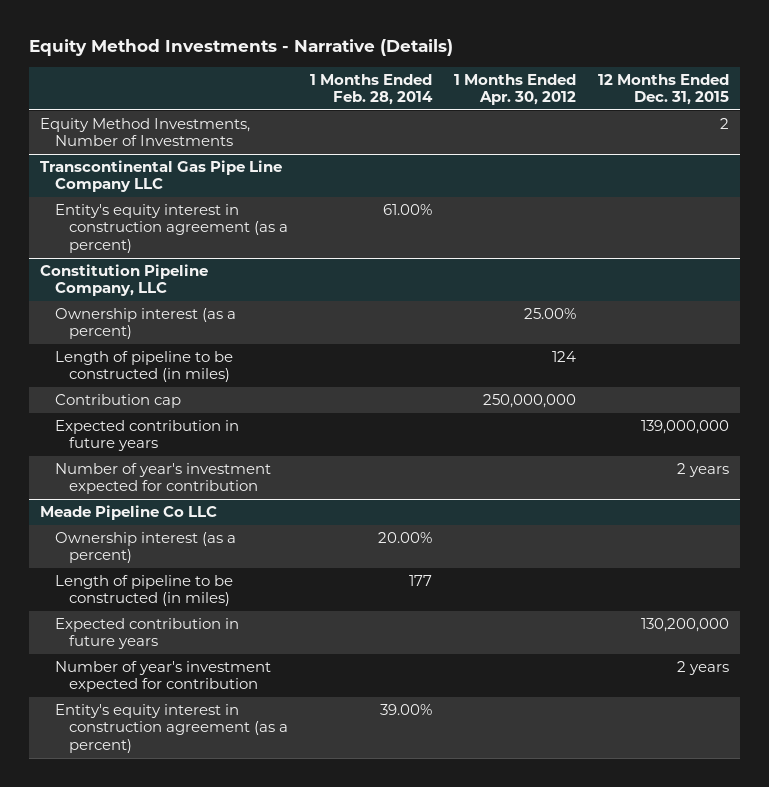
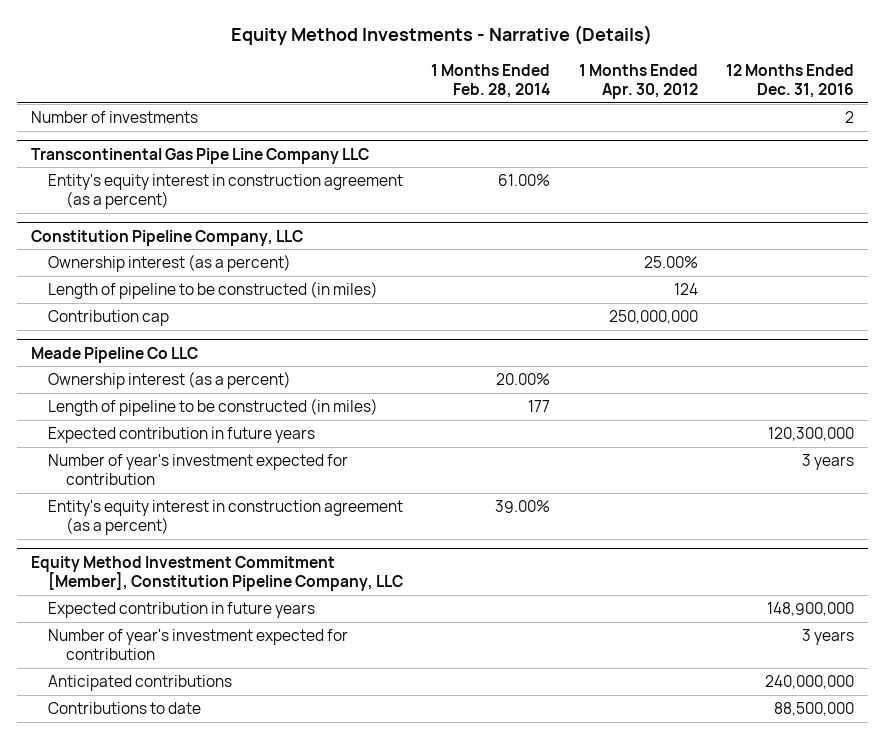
- | 1 Months Ended Feb. 28, 2014 | 1 Months Ended Apr. 30, 2012 | 12 Months Ended Dec. 31, 2015
+ | 1 Months Ended Feb. 28, 2014 | 1 Months Ended Apr. 30, 2012 | 12 Months Ended Dec. 31, 2016
- Equity Method Investments, Number of Investments | | | 2
+ Number of investments | | | 2
@ Constitution Pipeline Company, LLC
- Expected contribution in future years | | | 139,000,000
- Number of year's investment expected for contribution | | | 2 years
+ Equity Method Investment Commitment [Member], Constitution Pipeline Company, LLC
+ Expected contribution in future years | | | 148,900,000
+ Number of year's investment expected for contribution | | | 3 years
+ Anticipated contributions | | | 240,000,000
+ Contributions to date | | | 88,500,000

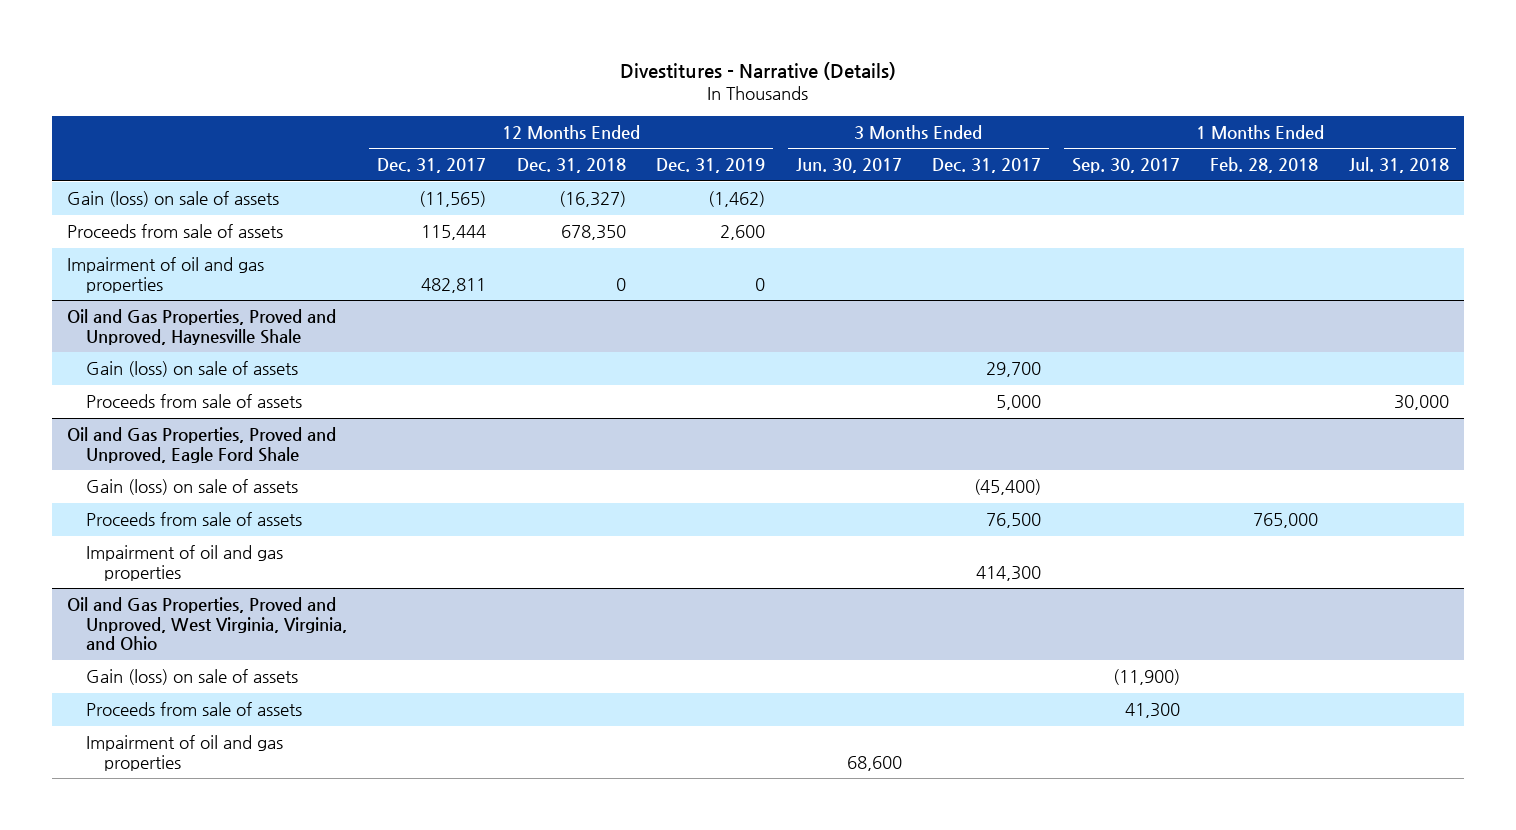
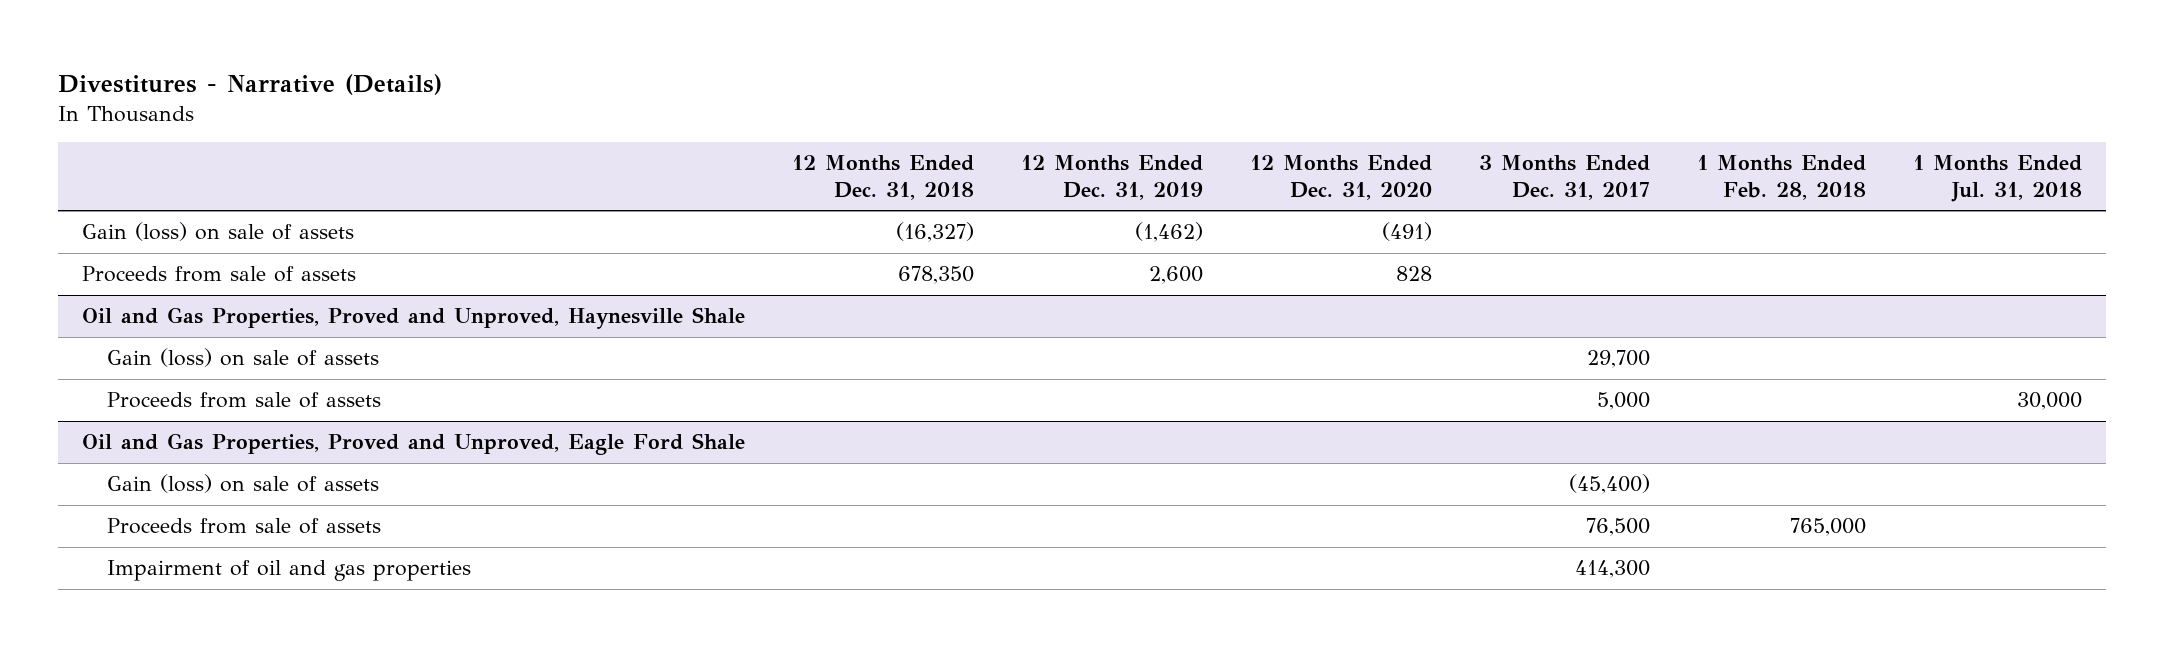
- | 12 Months Ended Dec. 31, 2017 | 12 Months Ended Dec. 31, 2018 | 12 Months Ended Dec. 31, 2019 | 3 Months Ended Jun. 30, 2017 | 3 Months Ended Dec. 31, 2017 | 1 Months Ended Sep. 30, 2017 | 1 Months Ended Feb. 28, 2018 | 1 Months Ended Jul. 31, 2018
+ | 12 Months Ended Dec. 31, 2018 | 12 Months Ended Dec. 31, 2019 | 12 Months Ended Dec. 31, 2020 | 3 Months Ended Dec. 31, 2017 | 1 Months Ended Feb. 28, 2018 | 1 Months Ended Jul. 31, 2018
- Impairment of oil and gas properties | 482,811 | 0 | 0 | | | | |
- Oil and Gas Properties, Proved and Unproved, West Virginia, Virginia, and Ohio
- Gain (loss) on sale of assets | | | | | | (11,900) | |
- Proceeds from sale of assets | | | | | | 41,300 | |
- Impairment of oil and gas properties | | | | 68,600 | | | |

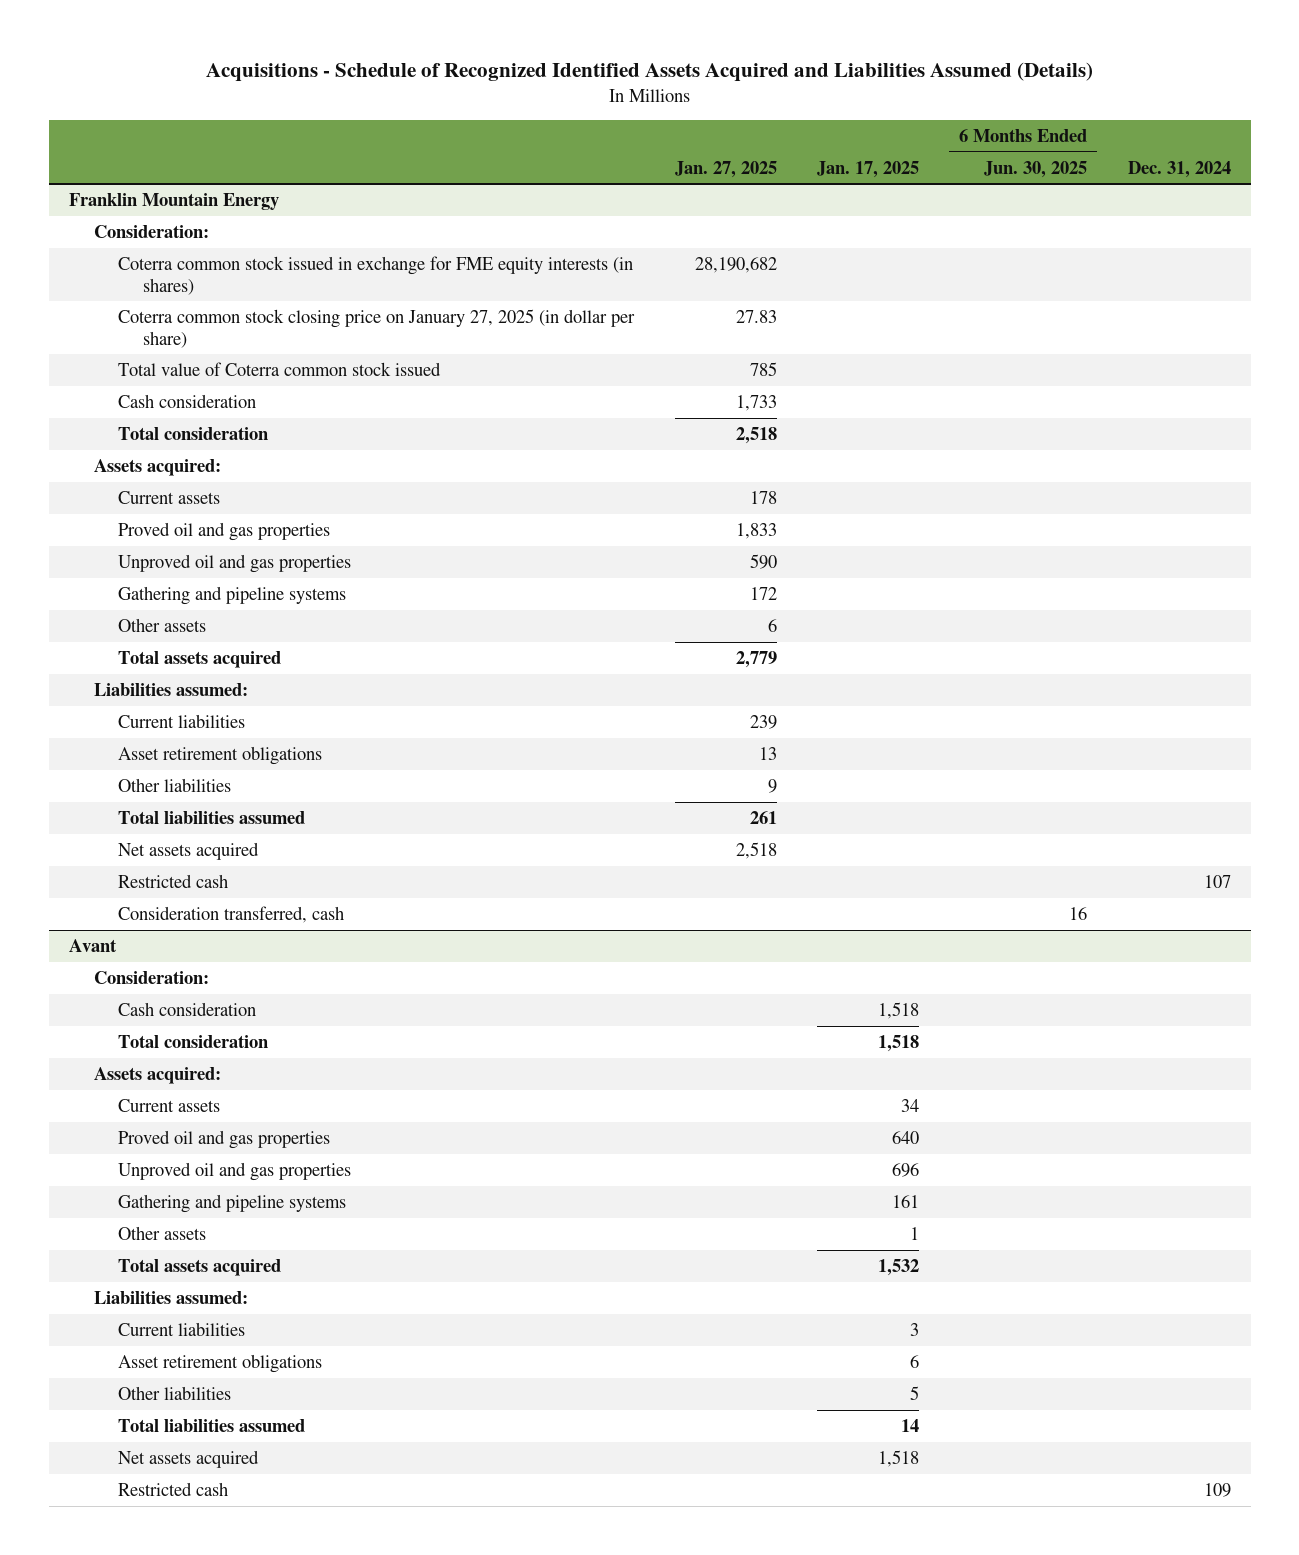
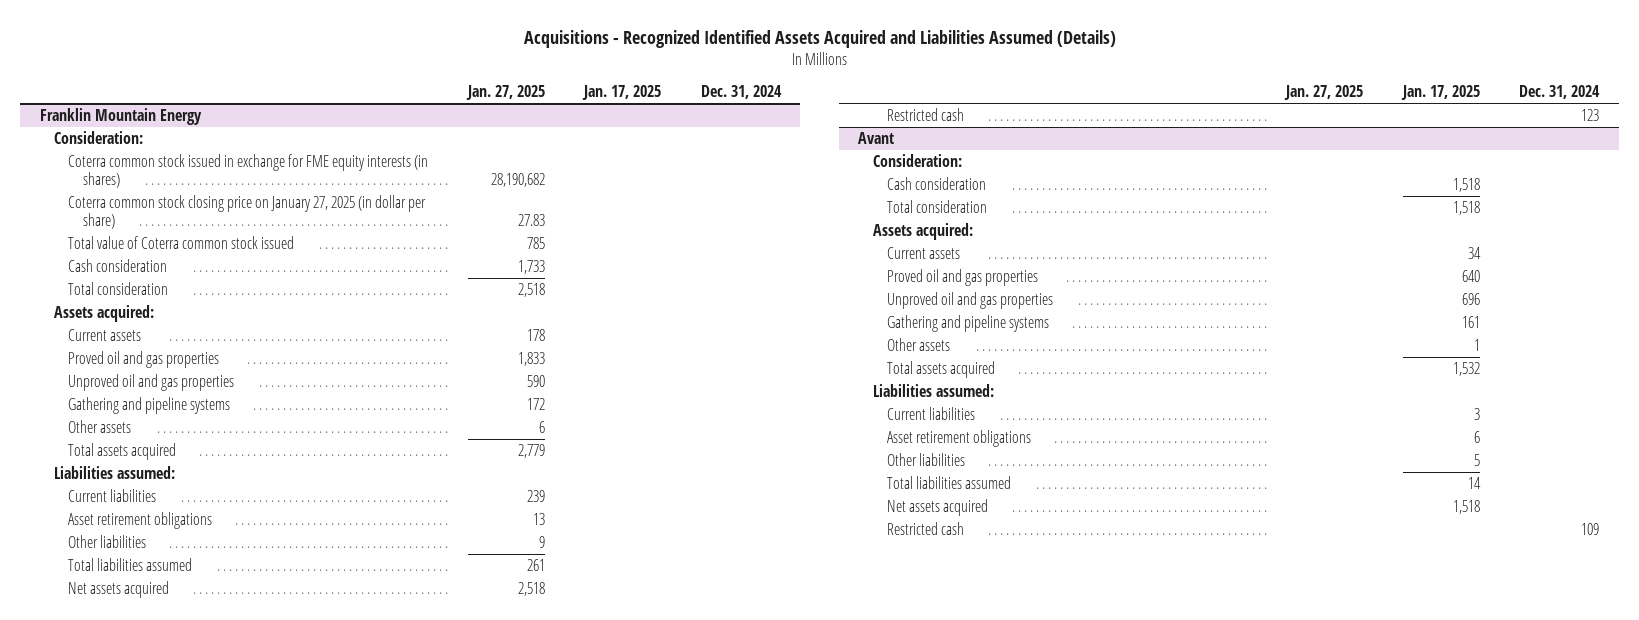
- Acquisitions - Schedule of Recognized Identified Assets Acquired and Liabilities Assumed (Details)
+ Acquisitions - Recognized Identified Assets Acquired and Liabilities Assumed (Details)
- | Jan. 27, 2025 | Jan. 17, 2025 | 6 Months Ended Jun. 30, 2025 | Dec. 31, 2024
+ | Jan. 27, 2025 | Jan. 17, 2025 | Dec. 31, 2024
@ Franklin Mountain Energy
- Restricted cash | | | | 107
- Consideration transferred, cash | | | 16 |
+ Restricted cash | | | 123

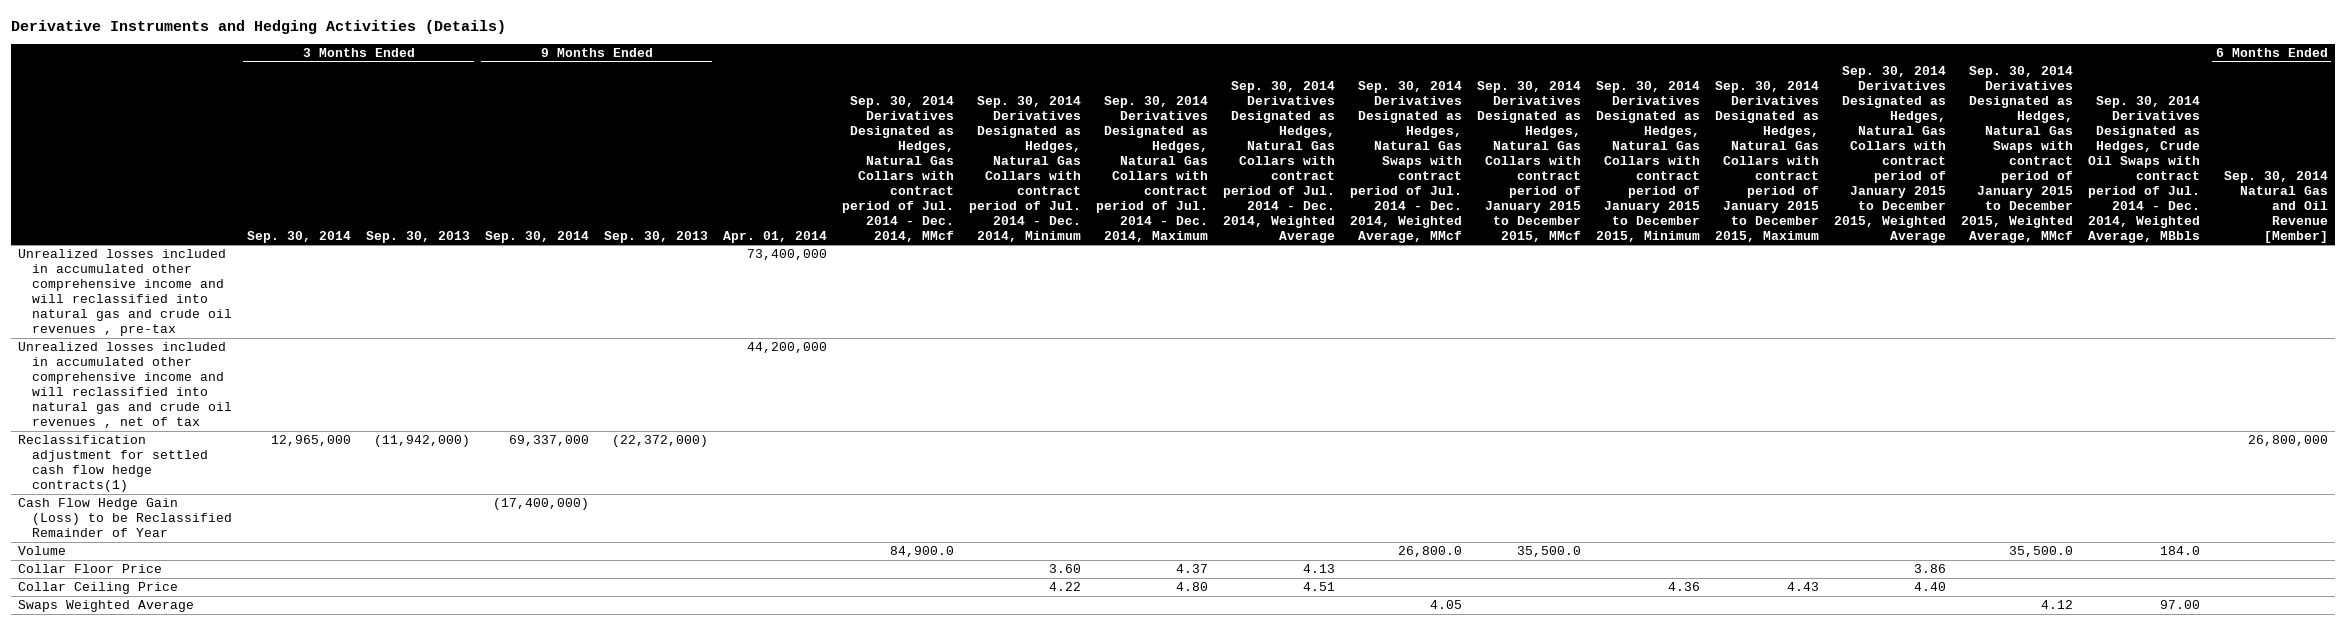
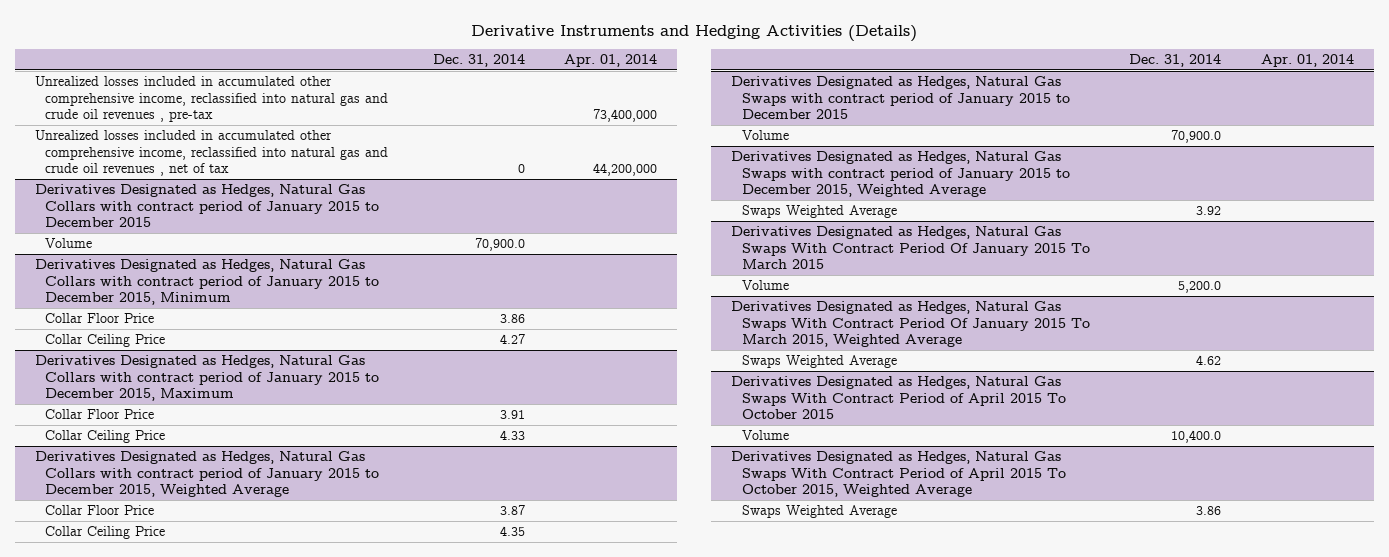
- | 3 Months Ended Sep. 30, 2014 | 3 Months Ended Sep. 30, 2013 | 9 Months Ended Sep. 30, 2014 | 9 Months Ended Sep. 30, 2013 | Apr. 01, 2014 | Sep. 30, 2014 Derivatives Designated as Hedges, Natural Gas Collars with contract period of Jul. 2014 - Dec. 2014, MMcf | Sep. 30, 2014 Derivatives Designated as Hedges, Natural Gas Collars with contract period of Jul. 2014 - Dec. 2014, Minimum | Sep. 30, 2014 Derivatives Designated as Hedges, Natural Gas Collars with contract period of Jul. 2014 - Dec. 2014, Maximum | Sep. 30, 2014 Derivatives Designated as Hedges, Natural Gas Collars with contract period of Jul. 2014 - Dec. 2014, Weighted Average | Sep. 30, 2014 Derivatives Designated as Hedges, Natural Gas Swaps with contract period of Jul. 2014 - Dec. 2014, Weighted Average, MMcf | Sep. 30, 2014 Derivatives Designated as Hedges, Natural Gas Collars with contract period of January 2015 to December 2015, MMcf | Sep. 30, 2014 Derivatives Designated as Hedges, Natural Gas Collars with contract period of January 2015 to December 2015, Minimum | Sep. 30, 2014 Derivatives Designated as Hedges, Natural Gas Collars with contract period of January 2015 to December 2015, Maximum | Sep. 30, 2014 Derivatives Designated as Hedges, Natural Gas Collars with contract period of January 2015 to December 2015, Weighted Average | Sep. 30, 2014 Derivatives Designated as Hedges, Natural Gas Swaps with contract period of January 2015 to December 2015, Weighted Average, MMcf | Sep. 30, 2014 Derivatives Designated as Hedges, Crude Oil Swaps with contract period of Jul. 2014 - Dec. 2014, Weighted Average, MBbls | 6 Months Ended Sep. 30, 2014 Natural Gas and Oil Revenue [Member]
+ | Dec. 31, 2014 | Apr. 01, 2014
- Unrealized losses included in accumulated other comprehensive income and will reclassified into natural gas and crude oil revenues , pre-tax | | | | | 73,400,000 | | | | | | | | | | | |
- Unrealized losses included in accumulated other comprehensive income and will reclassified into natural gas and crude oil revenues , net of tax | | | | | 44,200,000 | | | | | | | | | | | |
- Reclassification adjustment for settled cash flow hedge contracts(1) | 12,965,000 | (11,942,000) | 69,337,000 | (22,372,000) | | | | | | | | | | | | | 26,800,000
- Cash Flow Hedge Gain (Loss) to be Reclassified Remainder of Year | | | (17,400,000) | | | | | | | | | | | | | |
- Volume | | | | | | 84,900.0 | | | | 26,800.0 | 35,500.0 | | | | 35,500.0 | 184.0 |
- Collar Floor Price | | | | | | | 3.60 | 4.37 | 4.13 | | | | | 3.86 | | |
- Collar Ceiling Price | | | | | | | 4.22 | 4.80 | 4.51 | | | 4.36 | 4.43 | 4.40 | | |
- Swaps Weighted Average | | | | | | | | | | 4.05 | | | | | 4.12 | 97.00 |
+ Unrealized losses included in accumulated other comprehensive income, reclassified into natural gas and crude oil revenues , pre-tax | | 73,400,000
+ Unrealized losses included in accumulated other comprehensive income, reclassified into natural gas and crude oil revenues , net of tax | 0 | 44,200,000
+ Derivatives Designated as Hedges, Natural Gas Collars with contract period of January 2015 to December 2015
+ Volume | 70,900.0 |
+ Derivatives Designated as Hedges, Natural Gas Collars with contract period of January 2015 to December 2015, Minimum
+ Collar Floor Price | 3.86 |
+ Collar Ceiling Price | 4.27 |
+ Derivatives Designated as Hedges, Natural Gas Collars with contract period of January 2015 to December 2015, Maximum
+ Collar Floor Price | 3.91 |
+ Collar Ceiling Price | 4.33 |
+ Derivatives Designated as Hedges, Natural Gas Collars with contract period of January 2015 to December 2015, Weighted Average
+ Collar Floor Price | 3.87 |
+ Collar Ceiling Price | 4.35 |
+ Derivatives Designated as Hedges, Natural Gas Swaps with contract period of January 2015 to December 2015
+ Volume | 70,900.0 |
+ Derivatives Designated as Hedges, Natural Gas Swaps with contract period of January 2015 to December 2015, Weighted Average
+ Swaps Weighted Average | 3.92 |
+ Derivatives Designated as Hedges, Natural Gas Swaps With Contract Period Of January 2015 To March 2015
+ Volume | 5,200.0 |
+ Derivatives Designated as Hedges, Natural Gas Swaps With Contract Period Of January 2015 To March 2015, Weighted Average
+ Swaps Weighted Average | 4.62 |
+ Derivatives Designated as Hedges, Natural Gas Swaps With Contract Period of April 2015 To October 2015
+ Volume | 10,400.0 |
+ Derivatives Designated as Hedges, Natural Gas Swaps With Contract Period of April 2015 To October 2015, Weighted Average
+ Swaps Weighted Average | 3.86 |

